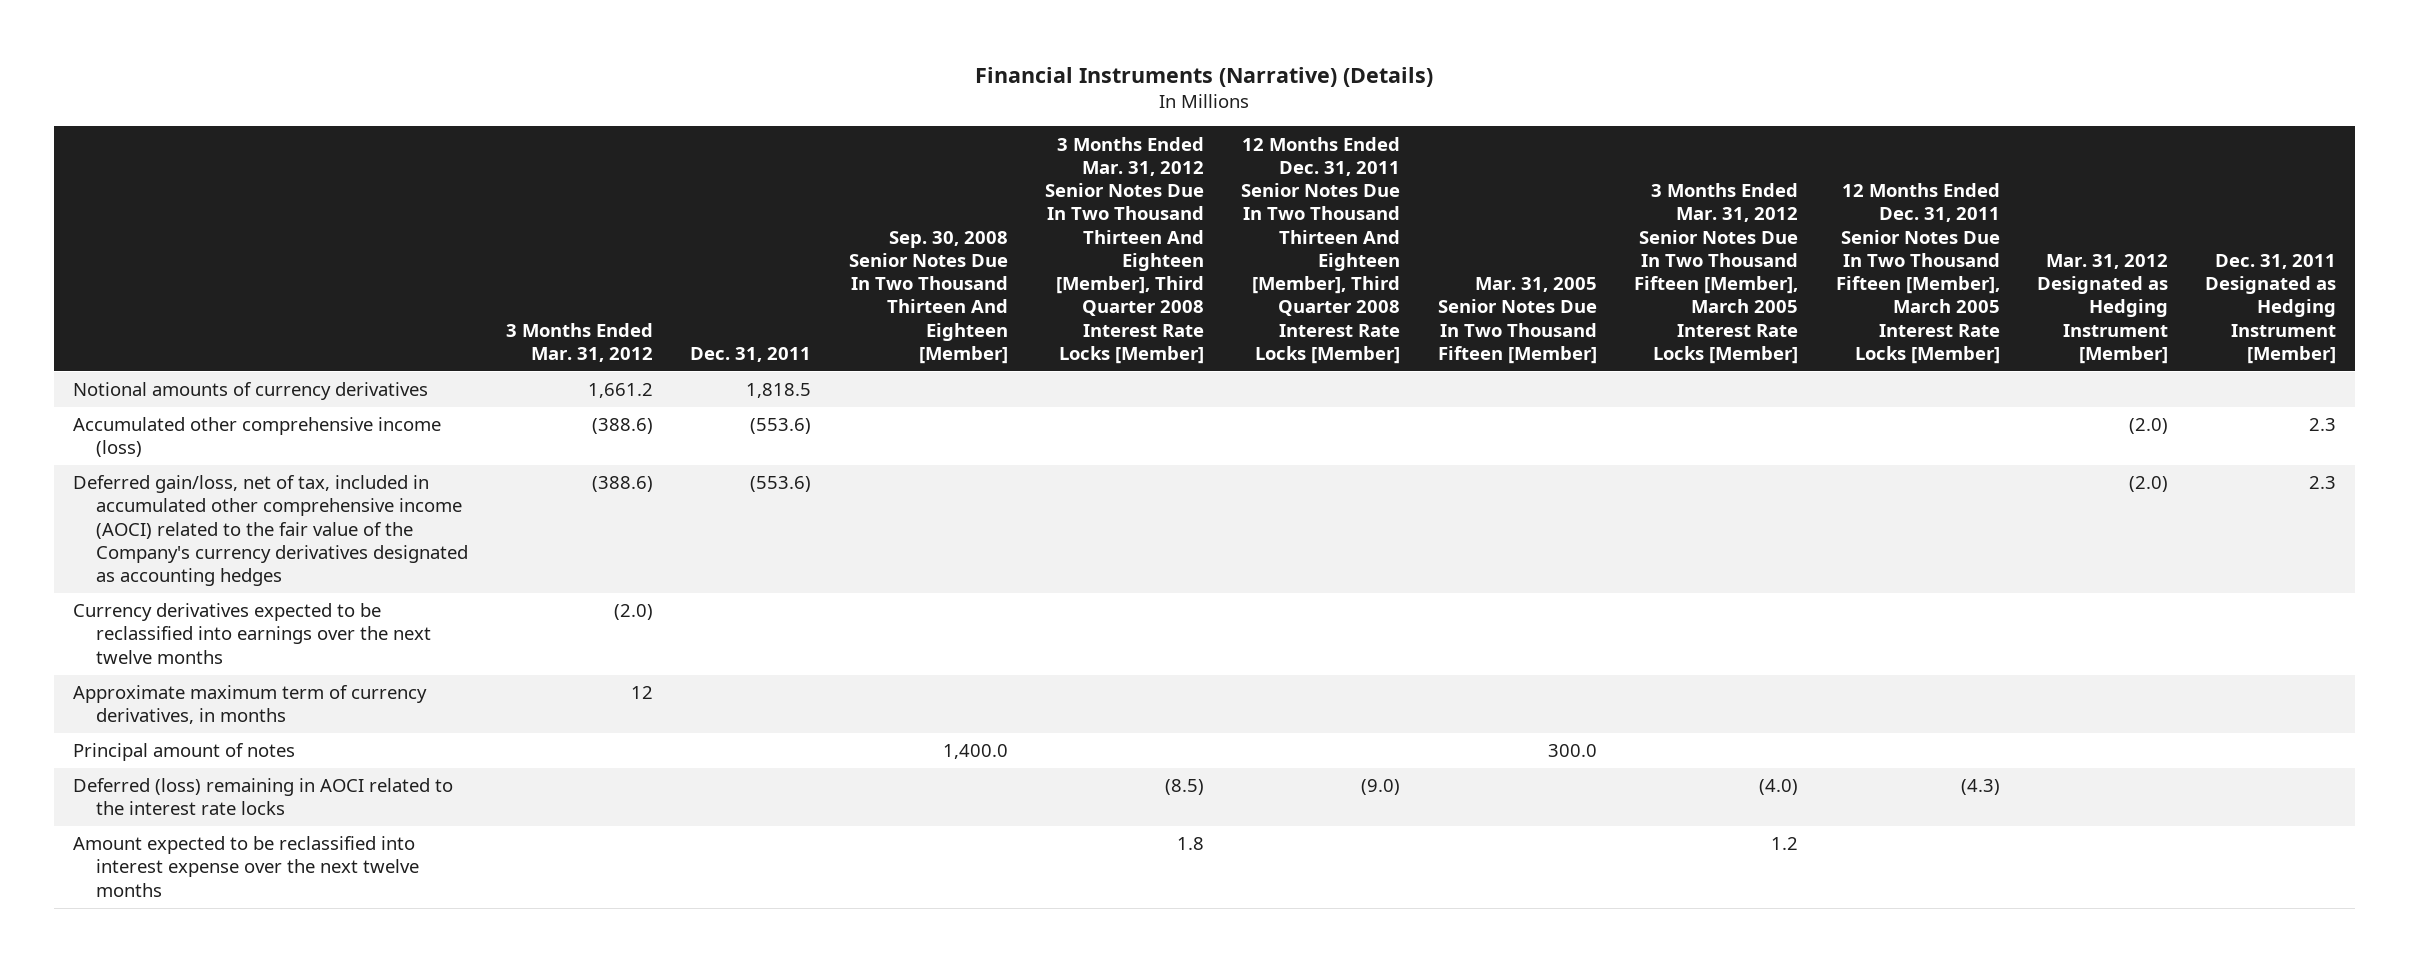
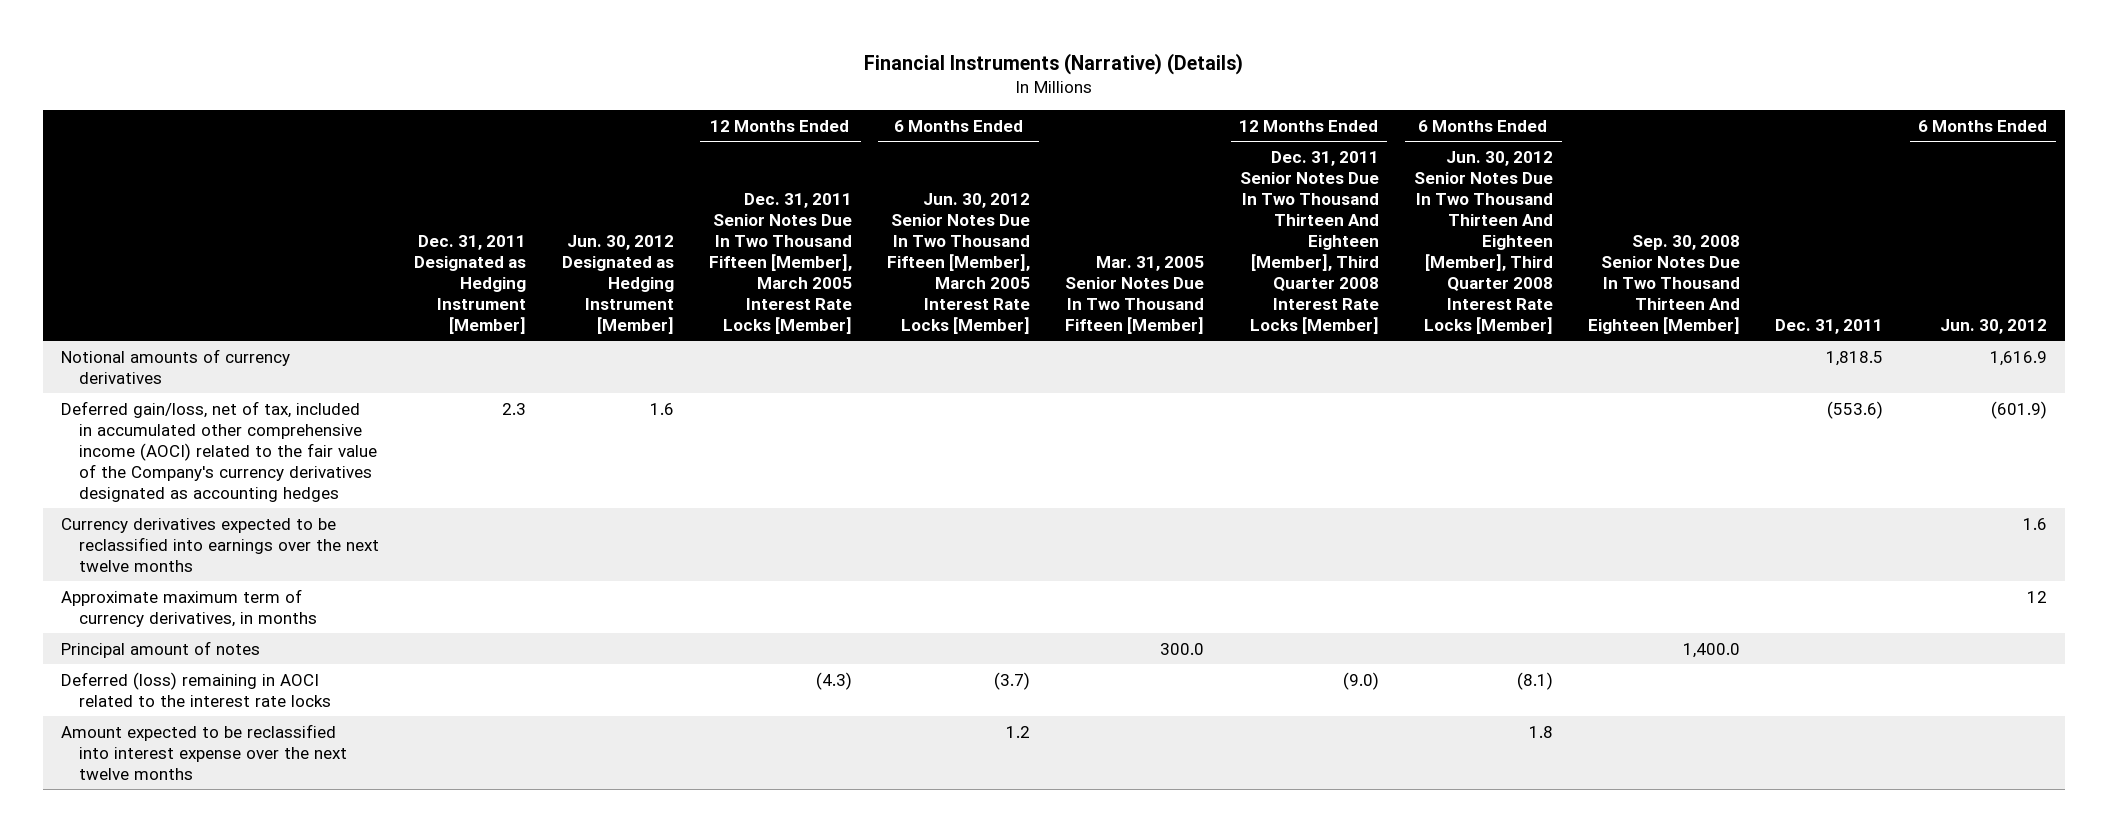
- | 3 Months Ended Mar. 31, 2012 | Dec. 31, 2011 | Sep. 30, 2008 Senior Notes Due In Two Thousand Thirteen And Eighteen [Member] | 3 Months Ended Mar. 31, 2012 Senior Notes Due In Two Thousand Thirteen And Eighteen [Member], Third Quarter 2008 Interest Rate Locks [Member] | 12 Months Ended Dec. 31, 2011 Senior Notes Due In Two Thousand Thirteen And Eighteen [Member], Third Quarter 2008 Interest Rate Locks [Member] | Mar. 31, 2005 Senior Notes Due In Two Thousand Fifteen [Member] | 3 Months Ended Mar. 31, 2012 Senior Notes Due In Two Thousand Fifteen [Member], March 2005 Interest Rate Locks [Member] | 12 Months Ended Dec. 31, 2011 Senior Notes Due In Two Thousand Fifteen [Member], March 2005 Interest Rate Locks [Member] | Mar. 31, 2012 Designated as Hedging Instrument [Member] | Dec. 31, 2011 Designated as Hedging Instrument [Member]
+ | Dec. 31, 2011 Designated as Hedging Instrument [Member] | Jun. 30, 2012 Designated as Hedging Instrument [Member] | 12 Months Ended Dec. 31, 2011 Senior Notes Due In Two Thousand Fifteen [Member], March 2005 Interest Rate Locks [Member] | 6 Months Ended Jun. 30, 2012 Senior Notes Due In Two Thousand Fifteen [Member], March 2005 Interest Rate Locks [Member] | Mar. 31, 2005 Senior Notes Due In Two Thousand Fifteen [Member] | 12 Months Ended Dec. 31, 2011 Senior Notes Due In Two Thousand Thirteen And Eighteen [Member], Third Quarter 2008 Interest Rate Locks [Member] | 6 Months Ended Jun. 30, 2012 Senior Notes Due In Two Thousand Thirteen And Eighteen [Member], Third Quarter 2008 Interest Rate Locks [Member] | Sep. 30, 2008 Senior Notes Due In Two Thousand Thirteen And Eighteen [Member] | Dec. 31, 2011 | 6 Months Ended Jun. 30, 2012
- Accumulated other comprehensive income (loss) | (388.6) | (553.6) | | | | | | | (2.0) | 2.3

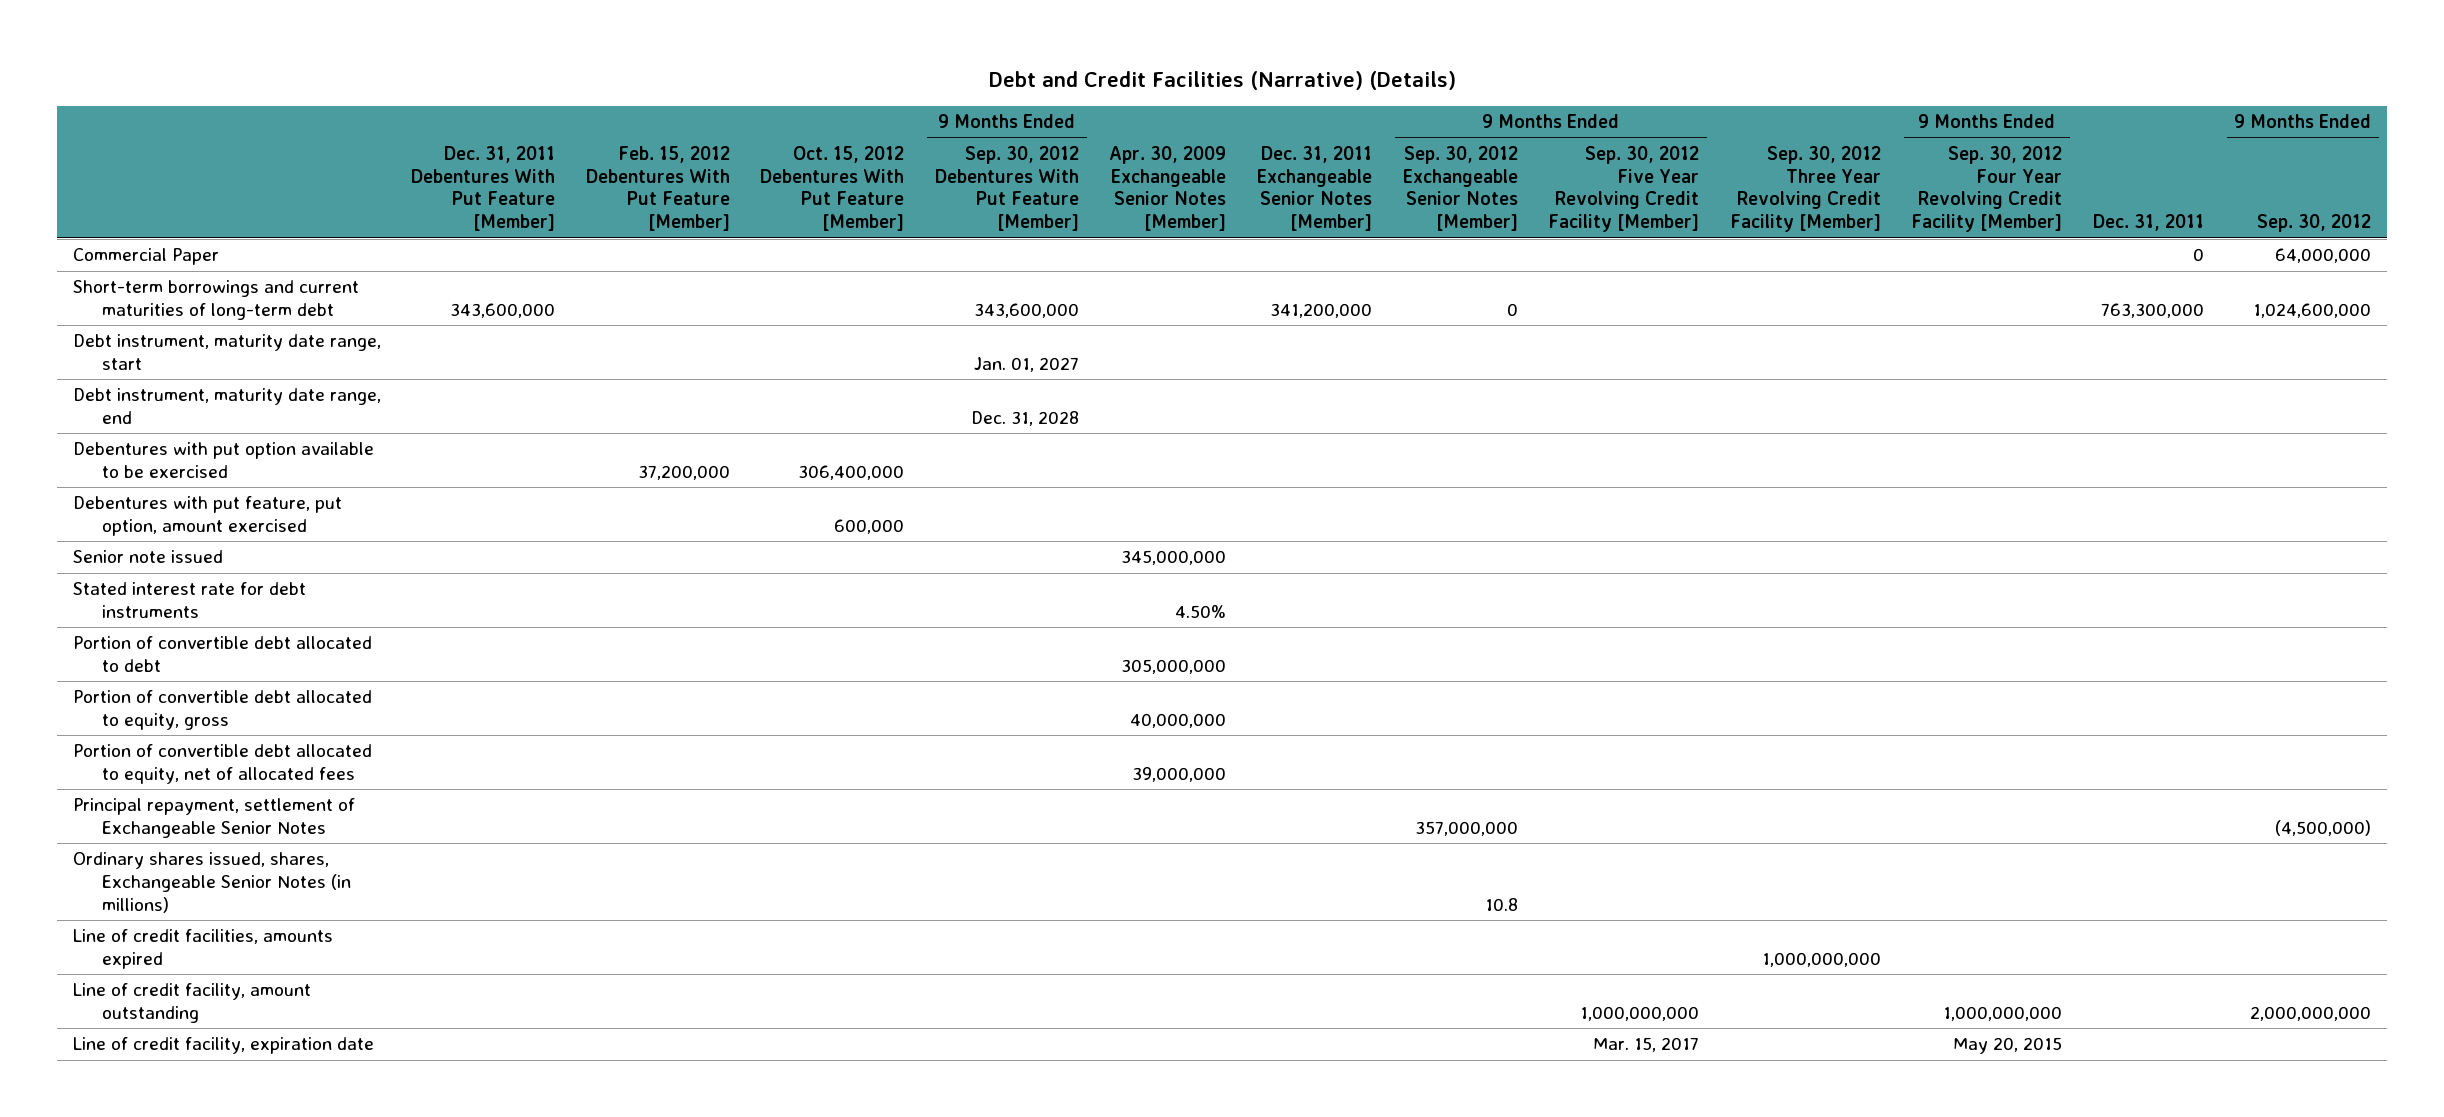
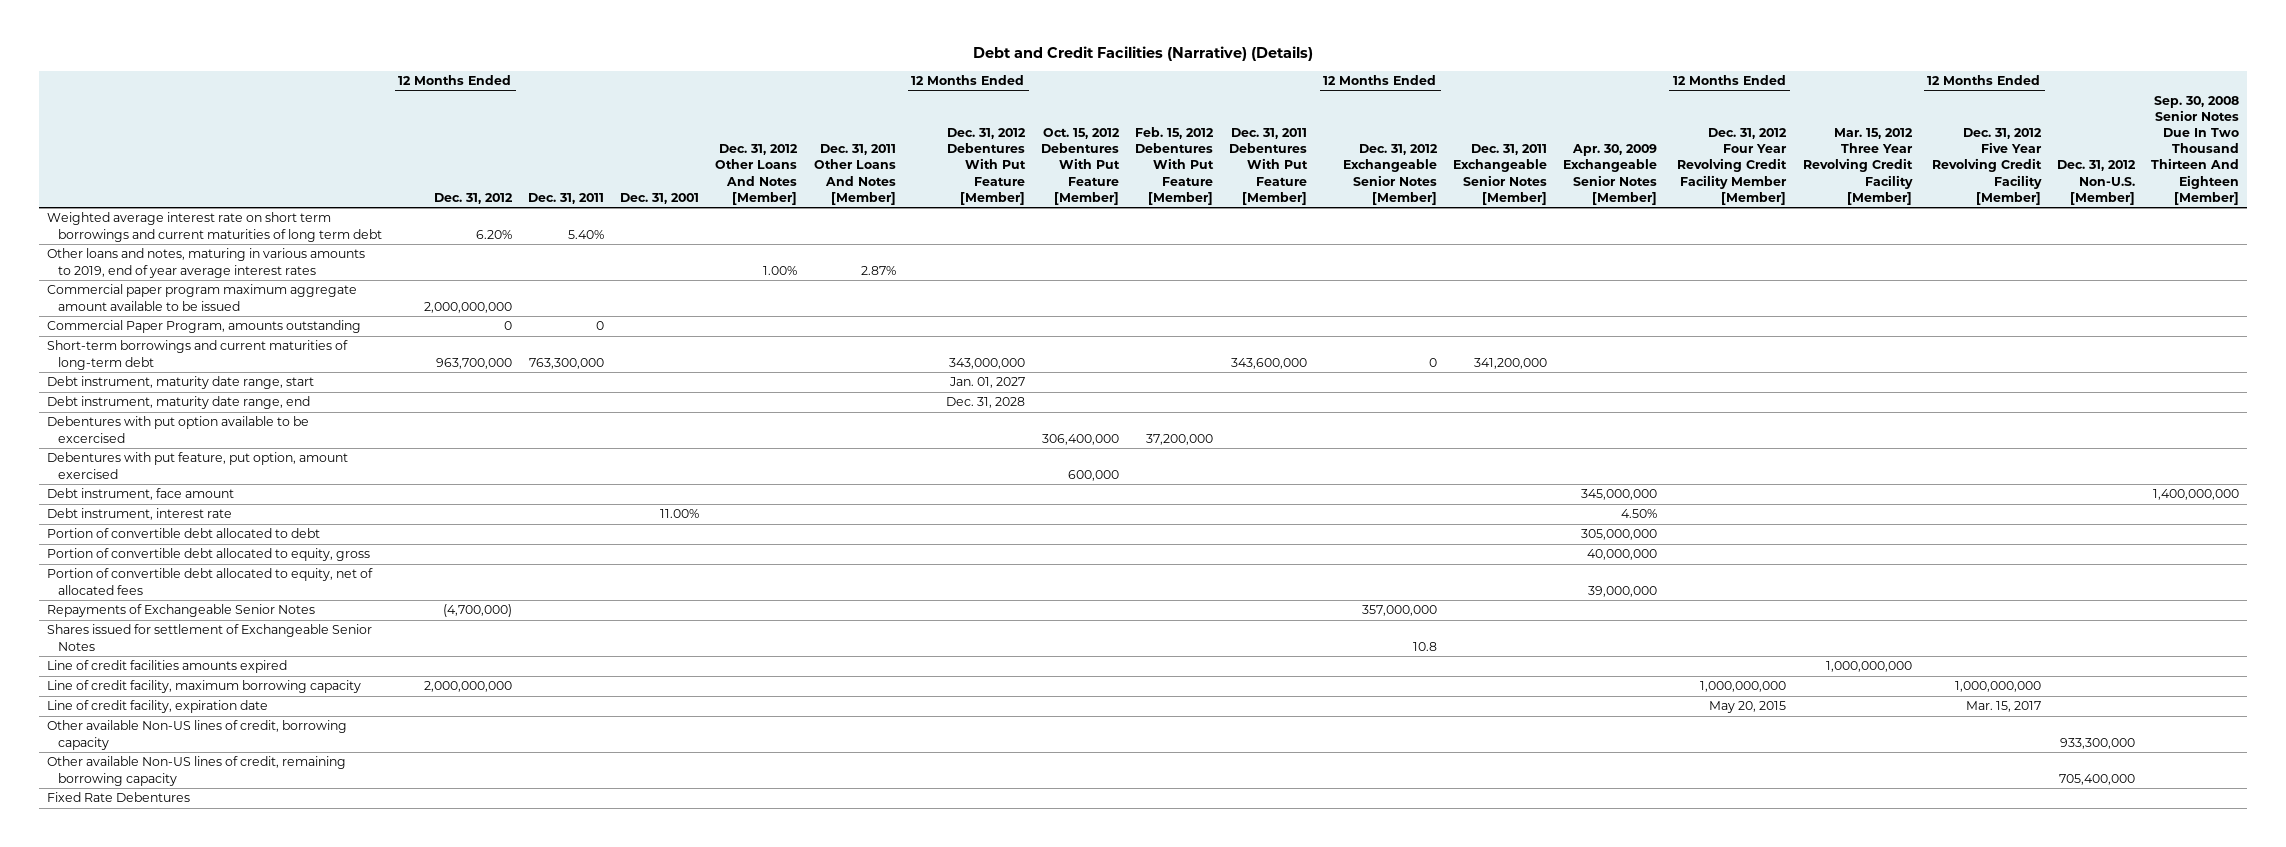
- | Dec. 31, 2011 Debentures With Put Feature [Member] | Feb. 15, 2012 Debentures With Put Feature [Member] | Oct. 15, 2012 Debentures With Put Feature [Member] | 9 Months Ended Sep. 30, 2012 Debentures With Put Feature [Member] | Apr. 30, 2009 Exchangeable Senior Notes [Member] | Dec. 31, 2011 Exchangeable Senior Notes [Member] | 9 Months Ended Sep. 30, 2012 Exchangeable Senior Notes [Member] | 9 Months Ended Sep. 30, 2012 Five Year Revolving Credit Facility [Member] | Sep. 30, 2012 Three Year Revolving Credit Facility [Member] | 9 Months Ended Sep. 30, 2012 Four Year Revolving Credit Facility [Member] | Dec. 31, 2011 | 9 Months Ended Sep. 30, 2012
+ | 12 Months Ended Dec. 31, 2012 | Dec. 31, 2011 | Dec. 31, 2001 | Dec. 31, 2012 Other Loans And Notes [Member] | Dec. 31, 2011 Other Loans And Notes [Member] | 12 Months Ended Dec. 31, 2012 Debentures With Put Feature [Member] | Oct. 15, 2012 Debentures With Put Feature [Member] | Feb. 15, 2012 Debentures With Put Feature [Member] | Dec. 31, 2011 Debentures With Put Feature [Member] | 12 Months Ended Dec. 31, 2012 Exchangeable Senior Notes [Member] | Dec. 31, 2011 Exchangeable Senior Notes [Member] | Apr. 30, 2009 Exchangeable Senior Notes [Member] | 12 Months Ended Dec. 31, 2012 Four Year Revolving Credit Facility Member [Member] | Mar. 15, 2012 Three Year Revolving Credit Facility [Member] | 12 Months Ended Dec. 31, 2012 Five Year Revolving Credit Facility [Member] | Dec. 31, 2012 Non-U.S. [Member] | Sep. 30, 2008 Senior Notes Due In Two Thousand Thirteen And Eighteen [Member]
- Commercial Paper | | | | | | | | | | | 0 | 64,000,000
+ Weighted average interest rate on short term borrowings and current maturities of long term debt | 6.20% | 5.40% | | | | | | | | | | | | | | |
+ Other loans and notes, maturing in various amounts to 2019, end of year average interest rates | | | | 1.00% | 2.87% | | | | | | | | | | | |
+ Commercial paper program maximum aggregate amount available to be issued | 2,000,000,000 | | | | | | | | | | | | | | | |
+ Commercial Paper Program, amounts outstanding | 0 | 0 | | | | | | | | | | | | | | |
- Debentures with put option available to be exercised | | 37,200,000 | 306,400,000 | | | | | | | | |
+ Debentures with put option available to be excercised | | | | | | | 306,400,000 | 37,200,000 | | | | | | | | |
- Senior note issued | | | | | 345,000,000 | | | | | | |
- Stated interest rate for debt instruments | | | | | 4.50% | | | | | | |
+ Debt instrument, face amount | | | | | | | | | | | | 345,000,000 | | | | | 1,400,000,000
+ Debt instrument, interest rate | | | 11.00% | | | | | | | | | 4.50% | | | | |
- Principal repayment, settlement of Exchangeable Senior Notes | | | | | | | 357,000,000 | | | | | (4,500,000)
- Ordinary shares issued, shares, Exchangeable Senior Notes (in millions) | | | | | | | 10.8 | | | | |
- Line of credit facilities, amounts expired | | | | | | | | | 1,000,000,000 | | |
- Line of credit facility, amount outstanding | | | | | | | | 1,000,000,000 | | 1,000,000,000 | | 2,000,000,000
+ Repayments of Exchangeable Senior Notes | (4,700,000) | | | | | | | | | 357,000,000 | | | | | | |
+ Shares issued for settlement of Exchangeable Senior Notes | | | | | | | | | | 10.8 | | | | | | |
+ Line of credit facilities amounts expired | | | | | | | | | | | | | | 1,000,000,000 | | |
+ Line of credit facility, maximum borrowing capacity | 2,000,000,000 | | | | | | | | | | | | 1,000,000,000 | | 1,000,000,000 | |
+ Other available Non-US lines of credit, borrowing capacity | | | | | | | | | | | | | | | | 933,300,000 |
+ Other available Non-US lines of credit, remaining borrowing capacity | | | | | | | | | | | | | | | | 705,400,000 |
+ Fixed Rate Debentures

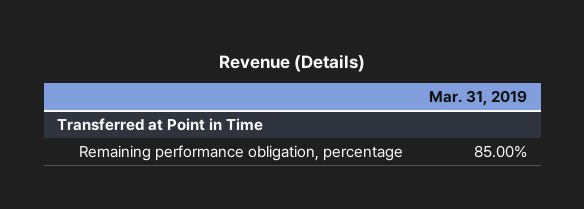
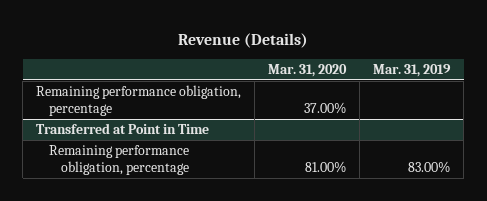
- | Mar. 31, 2019
+ | Mar. 31, 2020 | Mar. 31, 2019
+ Remaining performance obligation, percentage | 37.00% |
@ Transferred at Point in Time
- Remaining performance obligation, percentage | 85.00%
+ Remaining performance obligation, percentage | 81.00% | 83.00%

